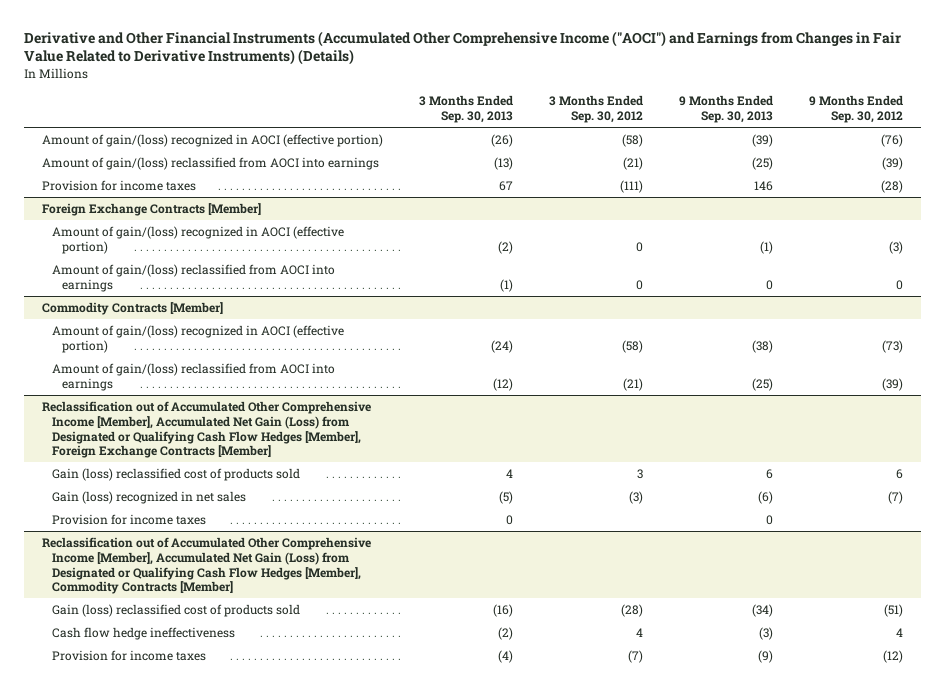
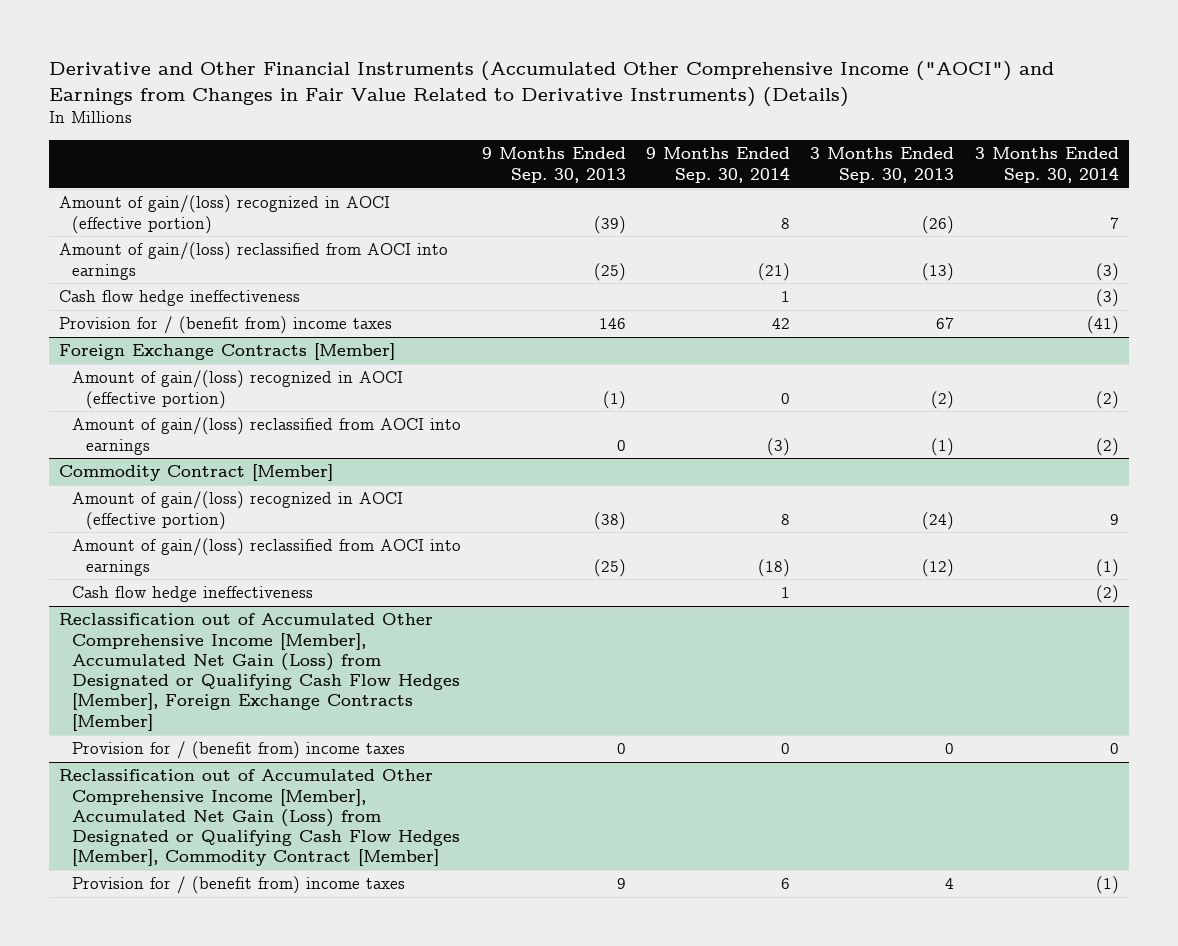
- | 3 Months Ended Sep. 30, 2013 | 3 Months Ended Sep. 30, 2012 | 9 Months Ended Sep. 30, 2013 | 9 Months Ended Sep. 30, 2012
+ | 9 Months Ended Sep. 30, 2013 | 9 Months Ended Sep. 30, 2014 | 3 Months Ended Sep. 30, 2013 | 3 Months Ended Sep. 30, 2014
- Provision for income taxes | 67 | (111) | 146 | (28)
+ Cash flow hedge ineffectiveness | | 1 | | (3)
+ Provision for / (benefit from) income taxes | 146 | 42 | 67 | (41)
- Commodity Contracts [Member]
+ Commodity Contract [Member]
+ Cash flow hedge ineffectiveness | | 1 | | (2)
@ Reclassification out of Accumulated Other Comprehensive Income [Member], Accumulated Net Gain (Loss) from Designated or Qualifying Cash Flow Hedges [Member], Foreign Exchange Contracts [Member]
- Gain (loss) reclassified cost of products sold | 4 | 3 | 6 | 6
- Gain (loss) recognized in net sales | (5) | (3) | (6) | (7)
- Provision for income taxes | 0 | | 0 |
- Reclassification out of Accumulated Other Comprehensive Income [Member], Accumulated Net Gain (Loss) from Designated or Qualifying Cash Flow Hedges [Member], Commodity Contracts [Member]
- Gain (loss) reclassified cost of products sold | (16) | (28) | (34) | (51)
- Cash flow hedge ineffectiveness | (2) | 4 | (3) | 4
- Provision for income taxes | (4) | (7) | (9) | (12)
@ Reclassification out of Accumulated Other Comprehensive Income [Member], Accumulated Net Gain (Loss) from Designated or Qualifying Cash Flow Hedges [Member], Foreign Exchange Contracts [Member]
+ Provision for / (benefit from) income taxes | 0 | 0 | 0 | 0
+ Reclassification out of Accumulated Other Comprehensive Income [Member], Accumulated Net Gain (Loss) from Designated or Qualifying Cash Flow Hedges [Member], Commodity Contract [Member]
+ Provision for / (benefit from) income taxes | 9 | 6 | 4 | (1)

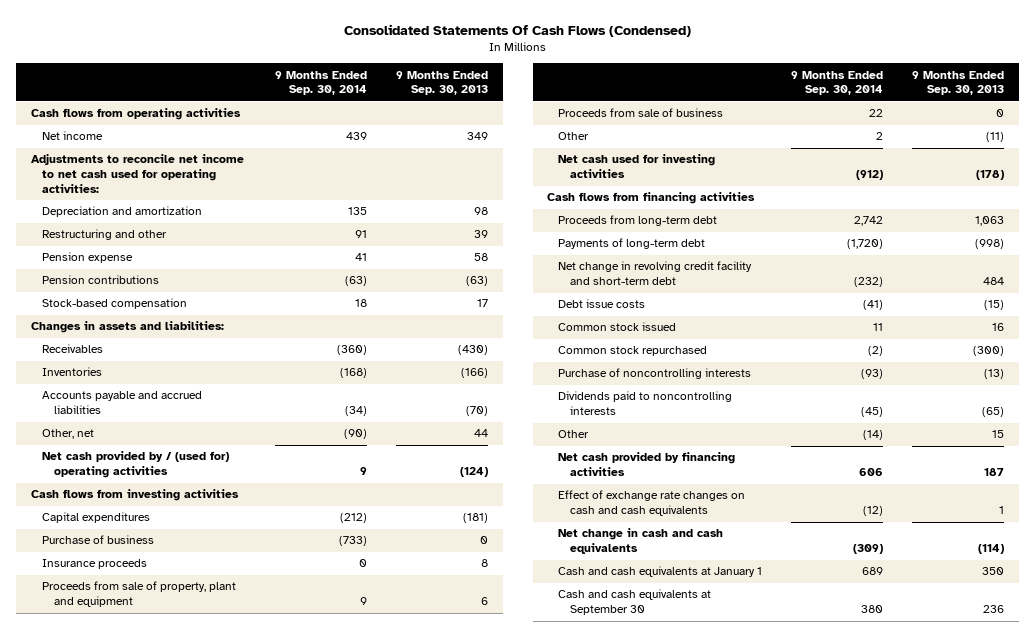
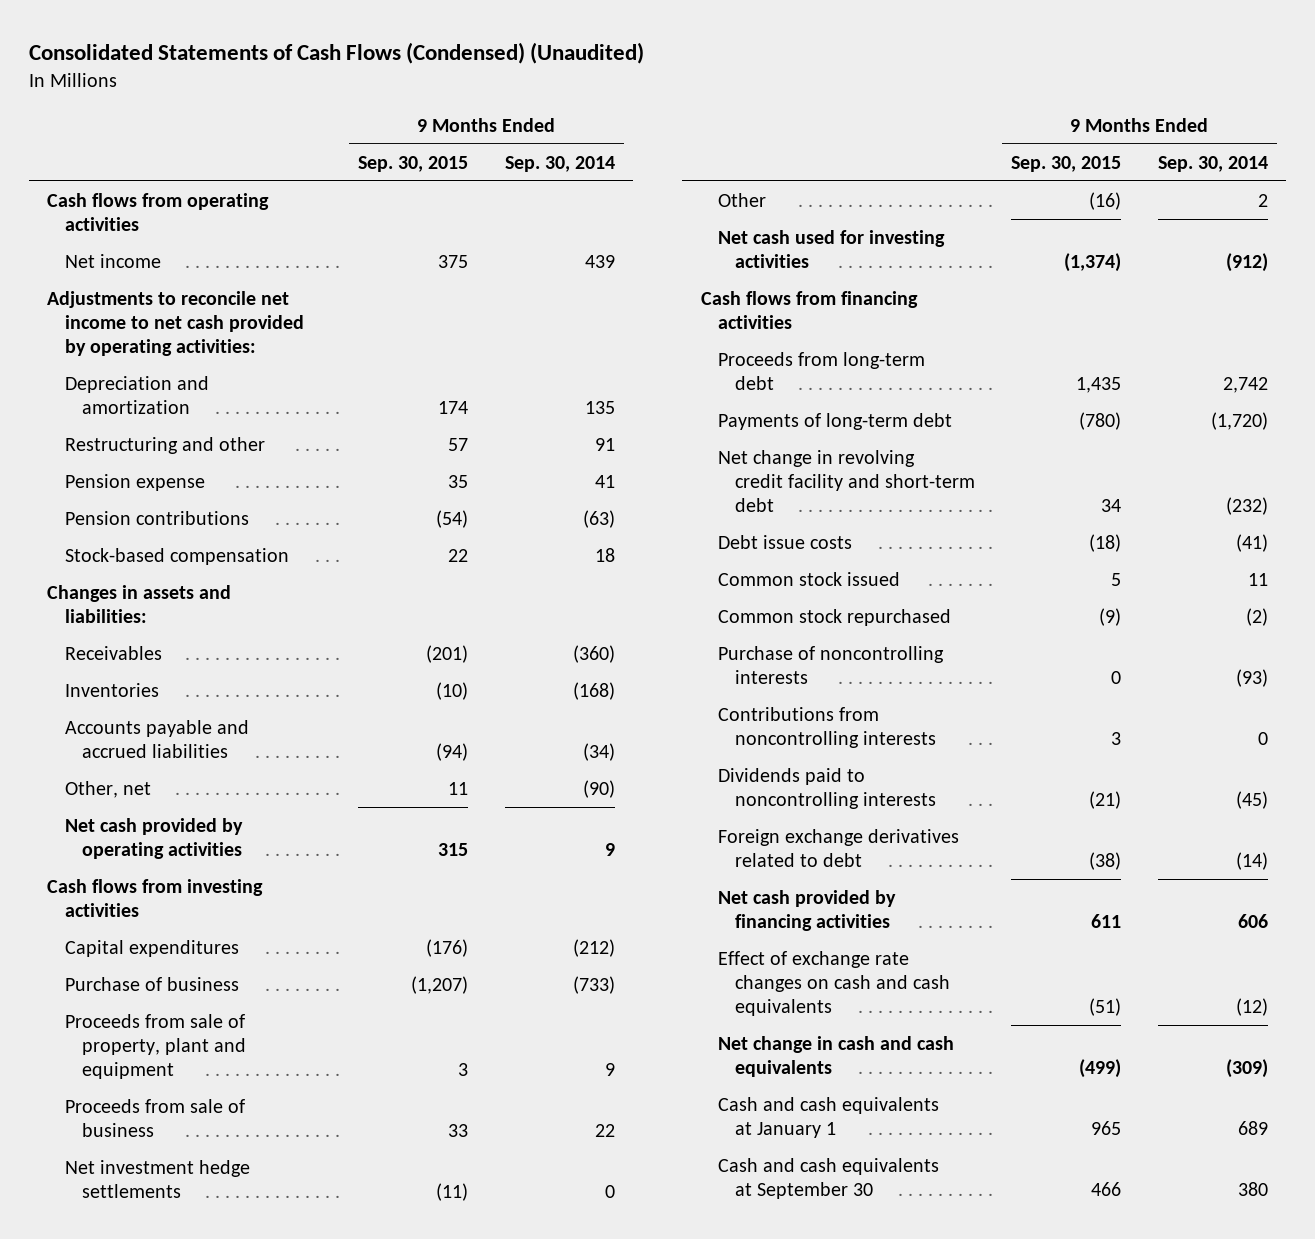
- Consolidated Statements Of Cash Flows (Condensed)
+ Consolidated Statements of Cash Flows (Condensed) (Unaudited)
- | 9 Months Ended Sep. 30, 2014 | 9 Months Ended Sep. 30, 2013
+ | 9 Months Ended Sep. 30, 2015 | 9 Months Ended Sep. 30, 2014
- Adjustments to reconcile net income to net cash used for operating activities:
+ Adjustments to reconcile net income to net cash provided by operating activities:
- Net cash provided by / (used for) operating activities | 9 | (124)
+ Net cash provided by operating activities | 315 | 9
- Insurance proceeds | 0 | 8
+ Net investment hedge settlements | (11) | 0
+ Contributions from noncontrolling interests | 3 | 0
- Other | (14) | 15
+ Foreign exchange derivatives related to debt | (38) | (14)

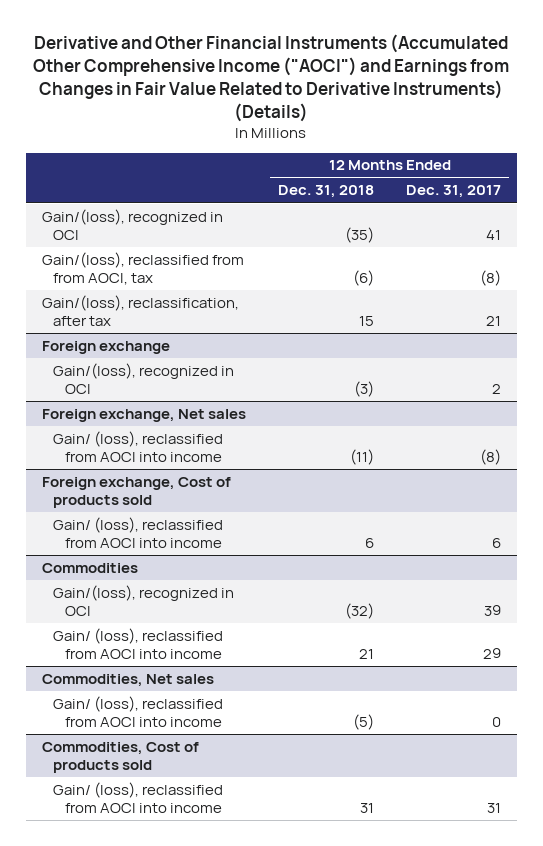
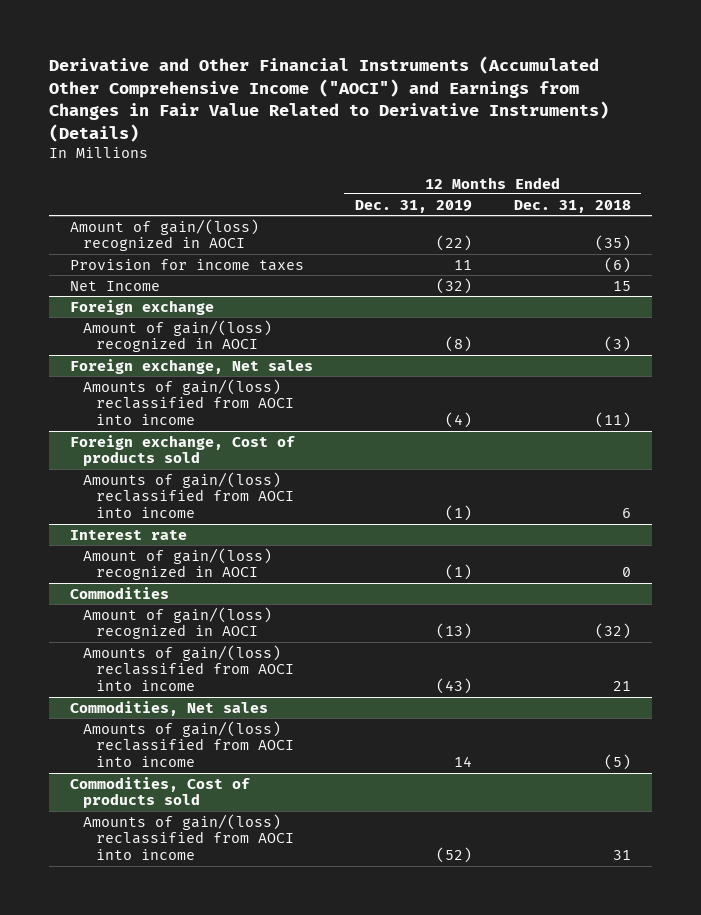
- | 12 Months Ended Dec. 31, 2018 | 12 Months Ended Dec. 31, 2017
+ | 12 Months Ended Dec. 31, 2019 | 12 Months Ended Dec. 31, 2018
- Gain/(loss), recognized in OCI | (35) | 41
- Gain/(loss), reclassified from from AOCI, tax | (6) | (8)
- Gain/(loss), reclassification, after tax | 15 | 21
+ Amount of gain/(loss) recognized in AOCI | (22) | (35)
+ Provision for income taxes | 11 | (6)
+ Net Income | (32) | 15
@ Foreign exchange
- Gain/(loss), recognized in OCI | (3) | 2
+ Amount of gain/(loss) recognized in AOCI | (8) | (3)
@ Foreign exchange, Net sales
- Gain/ (loss), reclassified from AOCI into income | (11) | (8)
+ Amounts of gain/(loss) reclassified from AOCI into income | (4) | (11)
@ Foreign exchange, Cost of products sold
- Gain/ (loss), reclassified from AOCI into income | 6 | 6
+ Amounts of gain/(loss) reclassified from AOCI into income | (1) | 6
+ Interest rate
+ Amount of gain/(loss) recognized in AOCI | (1) | 0
@ Commodities
- Gain/(loss), recognized in OCI | (32) | 39
- Gain/ (loss), reclassified from AOCI into income | 21 | 29
+ Amount of gain/(loss) recognized in AOCI | (13) | (32)
+ Amounts of gain/(loss) reclassified from AOCI into income | (43) | 21
@ Commodities, Net sales
- Gain/ (loss), reclassified from AOCI into income | (5) | 0
+ Amounts of gain/(loss) reclassified from AOCI into income | 14 | (5)
@ Commodities, Cost of products sold
- Gain/ (loss), reclassified from AOCI into income | 31 | 31
+ Amounts of gain/(loss) reclassified from AOCI into income | (52) | 31

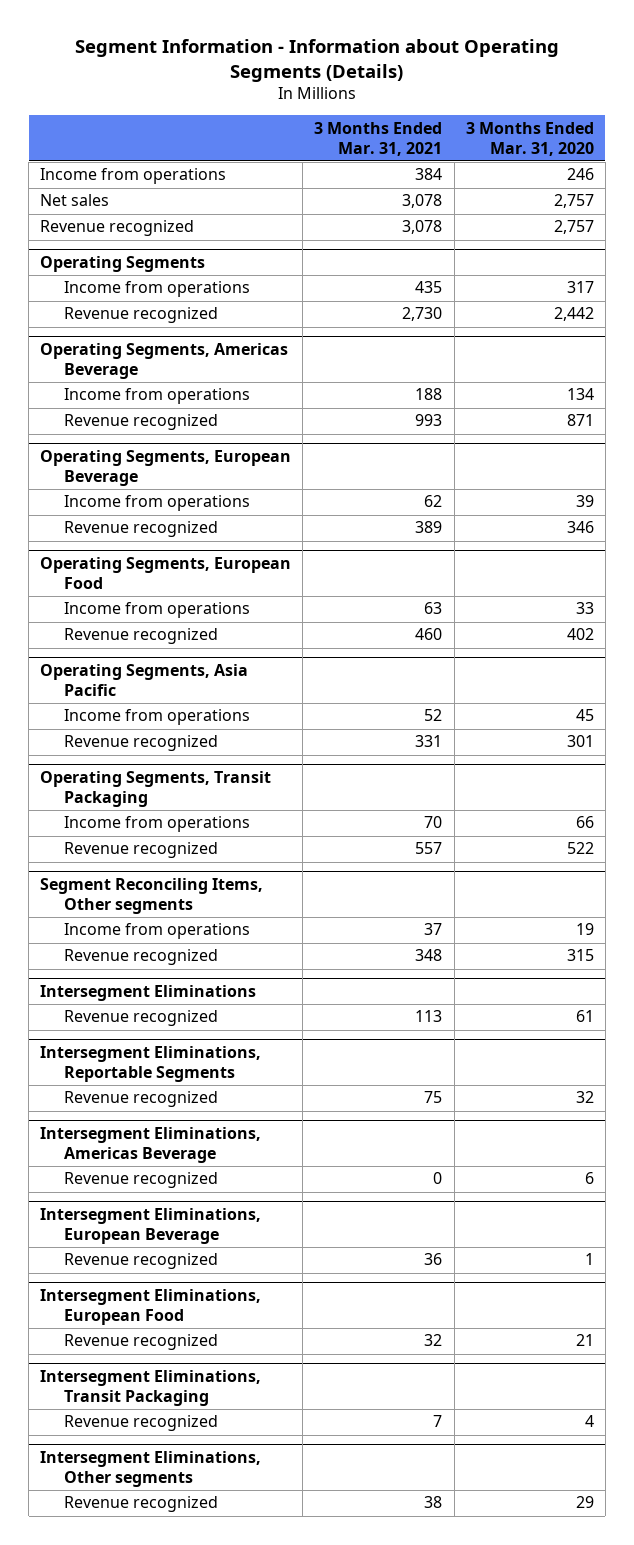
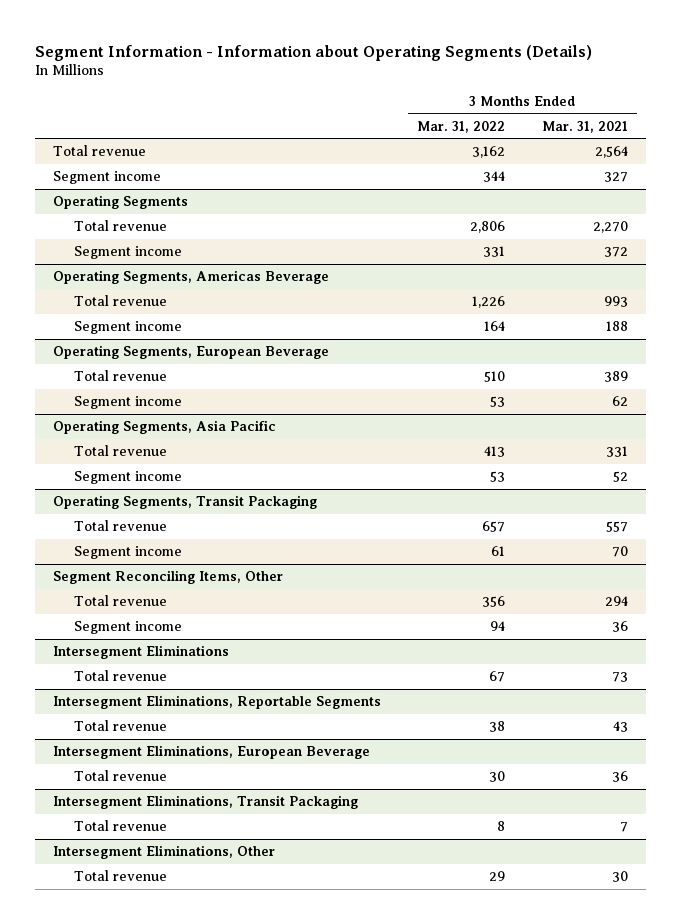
- | 3 Months Ended Mar. 31, 2021 | 3 Months Ended Mar. 31, 2020
+ | 3 Months Ended Mar. 31, 2022 | 3 Months Ended Mar. 31, 2021
- Income from operations | 384 | 246
- Net sales | 3,078 | 2,757
- Revenue recognized | 3,078 | 2,757
+ Total revenue | 3,162 | 2,564
+ Segment income | 344 | 327
@ Operating Segments
- Income from operations | 435 | 317
- Revenue recognized | 2,730 | 2,442
+ Total revenue | 2,806 | 2,270
+ Segment income | 331 | 372
@ Operating Segments, Americas Beverage
- Income from operations | 188 | 134
- Revenue recognized | 993 | 871
+ Total revenue | 1,226 | 993
+ Segment income | 164 | 188
@ Operating Segments, European Beverage
- Income from operations | 62 | 39
- Revenue recognized | 389 | 346
- Operating Segments, European Food
- Income from operations | 63 | 33
- Revenue recognized | 460 | 402
@ Operating Segments, European Beverage
+ Total revenue | 510 | 389
+ Segment income | 53 | 62
@ Operating Segments, Asia Pacific
- Income from operations | 52 | 45
- Revenue recognized | 331 | 301
+ Total revenue | 413 | 331
+ Segment income | 53 | 52
@ Operating Segments, Transit Packaging
- Income from operations | 70 | 66
- Revenue recognized | 557 | 522
- Segment Reconciling Items, Other segments
- Income from operations | 37 | 19
- Revenue recognized | 348 | 315
@ Operating Segments, Transit Packaging
+ Total revenue | 657 | 557
+ Segment income | 61 | 70
+ Segment Reconciling Items, Other
+ Total revenue | 356 | 294
+ Segment income | 94 | 36
@ Intersegment Eliminations
- Revenue recognized | 113 | 61
+ Total revenue | 67 | 73
@ Intersegment Eliminations, Reportable Segments
- Revenue recognized | 75 | 32
- Intersegment Eliminations, Americas Beverage
- Revenue recognized | 0 | 6
@ Intersegment Eliminations, Reportable Segments
+ Total revenue | 38 | 43
@ Intersegment Eliminations, European Beverage
- Revenue recognized | 36 | 1
- Intersegment Eliminations, European Food
- Revenue recognized | 32 | 21
@ Intersegment Eliminations, European Beverage
+ Total revenue | 30 | 36
@ Intersegment Eliminations, Transit Packaging
- Revenue recognized | 7 | 4
- Intersegment Eliminations, Other segments
- Revenue recognized | 38 | 29
@ Intersegment Eliminations, Transit Packaging
+ Total revenue | 8 | 7
+ Intersegment Eliminations, Other
+ Total revenue | 29 | 30

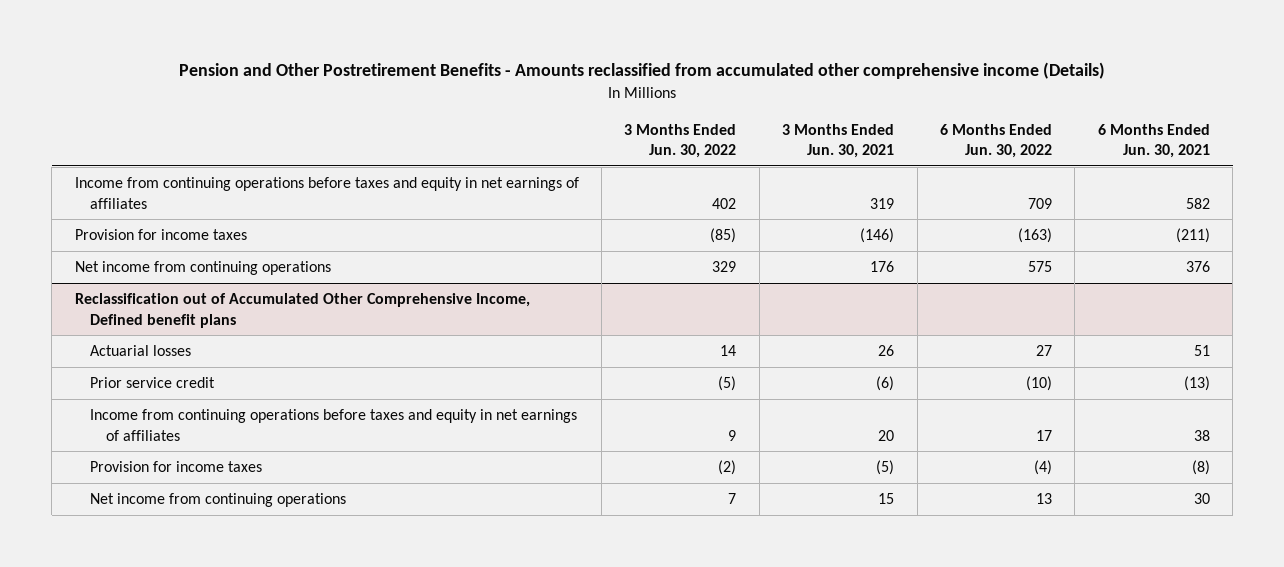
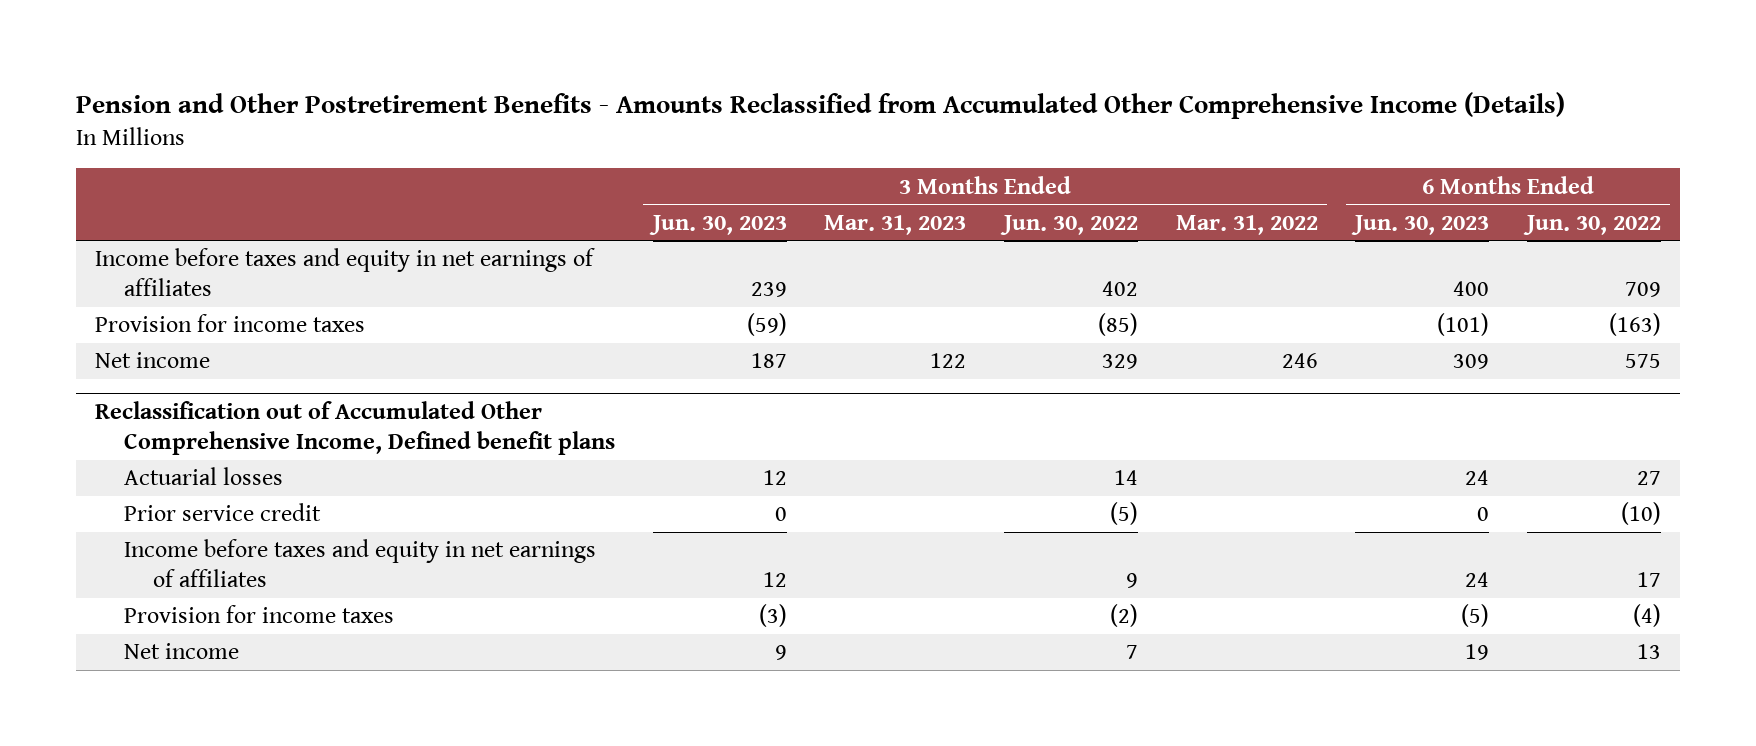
- Pension and Other Postretirement Benefits - Amounts reclassified from accumulated other comprehensive income (Details)
+ Pension and Other Postretirement Benefits - Amounts Reclassified from Accumulated Other Comprehensive Income (Details)
- | 3 Months Ended Jun. 30, 2022 | 3 Months Ended Jun. 30, 2021 | 6 Months Ended Jun. 30, 2022 | 6 Months Ended Jun. 30, 2021
+ | 3 Months Ended Jun. 30, 2023 | 3 Months Ended Mar. 31, 2023 | 3 Months Ended Jun. 30, 2022 | 3 Months Ended Mar. 31, 2022 | 6 Months Ended Jun. 30, 2023 | 6 Months Ended Jun. 30, 2022
- Income from continuing operations before taxes and equity in net earnings of affiliates | 402 | 319 | 709 | 582
+ Income before taxes and equity in net earnings of affiliates | 239 | | 402 | | 400 | 709
- Net income from continuing operations | 329 | 176 | 575 | 376
+ Net income | 187 | 122 | 329 | 246 | 309 | 575
@ Reclassification out of Accumulated Other Comprehensive Income, Defined benefit plans
- Income from continuing operations before taxes and equity in net earnings of affiliates | 9 | 20 | 17 | 38
+ Income before taxes and equity in net earnings of affiliates | 12 | | 9 | | 24 | 17
- Net income from continuing operations | 7 | 15 | 13 | 30
+ Net income | 9 | | 7 | | 19 | 13

